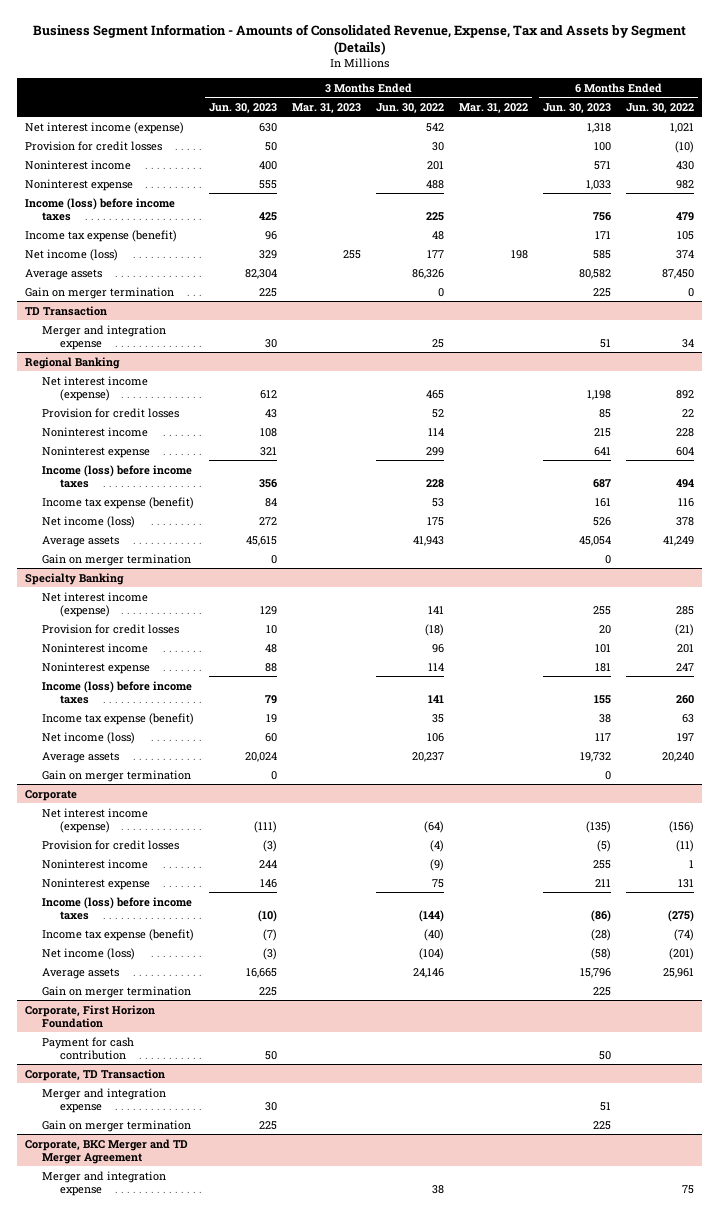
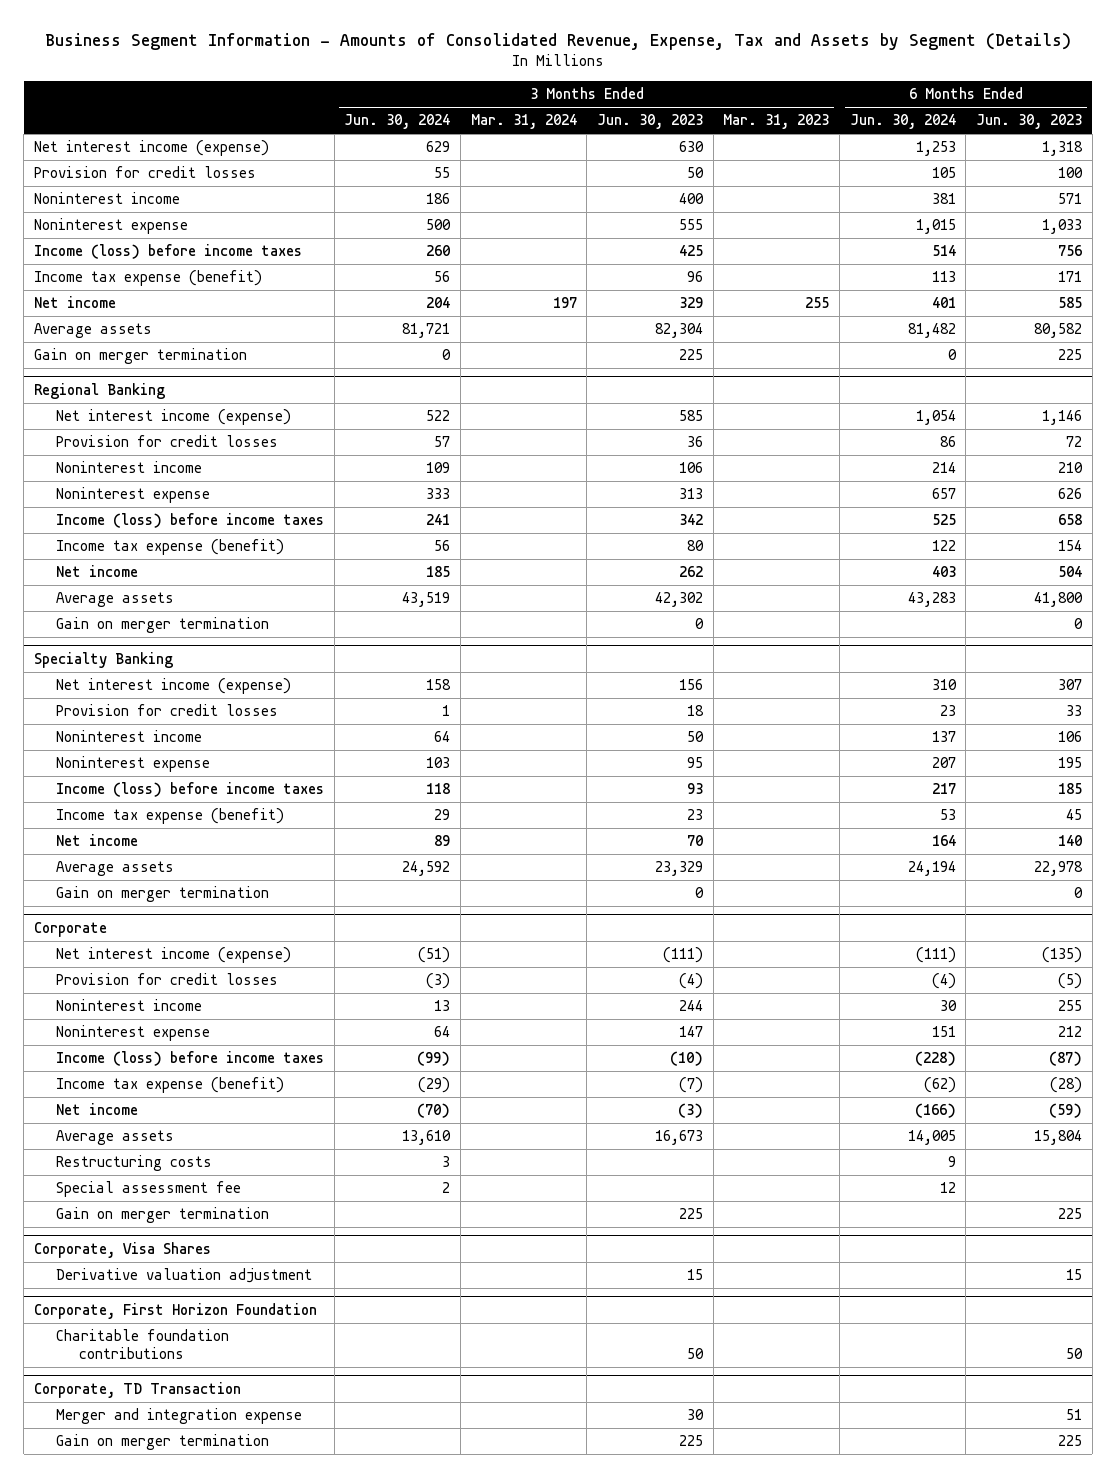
- | 3 Months Ended Jun. 30, 2023 | 3 Months Ended Mar. 31, 2023 | 3 Months Ended Jun. 30, 2022 | 3 Months Ended Mar. 31, 2022 | 6 Months Ended Jun. 30, 2023 | 6 Months Ended Jun. 30, 2022
+ | 3 Months Ended Jun. 30, 2024 | 3 Months Ended Mar. 31, 2024 | 3 Months Ended Jun. 30, 2023 | 3 Months Ended Mar. 31, 2023 | 6 Months Ended Jun. 30, 2024 | 6 Months Ended Jun. 30, 2023
- Net income (loss) | 329 | 255 | 177 | 198 | 585 | 374
+ Net income | 204 | 197 | 329 | 255 | 401 | 585
- TD Transaction
- Merger and integration expense | 30 | | 25 | | 51 | 34
@ Regional Banking
- Net interest income (expense) | 612 | | 465 | | 1,198 | 892
- Provision for credit losses | 43 | | 52 | | 85 | 22
- Noninterest income | 108 | | 114 | | 215 | 228
- Noninterest expense | 321 | | 299 | | 641 | 604
- Income (loss) before income taxes | 356 | | 228 | | 687 | 494
- Income tax expense (benefit) | 84 | | 53 | | 161 | 116
- Net income (loss) | 272 | | 175 | | 526 | 378
- Average assets | 45,615 | | 41,943 | | 45,054 | 41,249
+ Net interest income (expense) | 522 | | 585 | | 1,054 | 1,146
+ Provision for credit losses | 57 | | 36 | | 86 | 72
+ Noninterest income | 109 | | 106 | | 214 | 210
+ Noninterest expense | 333 | | 313 | | 657 | 626
+ Income (loss) before income taxes | 241 | | 342 | | 525 | 658
+ Income tax expense (benefit) | 56 | | 80 | | 122 | 154
+ Net income | 185 | | 262 | | 403 | 504
+ Average assets | 43,519 | | 42,302 | | 43,283 | 41,800
@ Specialty Banking
- Net interest income (expense) | 129 | | 141 | | 255 | 285
- Provision for credit losses | 10 | | (18) | | 20 | (21)
- Noninterest income | 48 | | 96 | | 101 | 201
- Noninterest expense | 88 | | 114 | | 181 | 247
- Income (loss) before income taxes | 79 | | 141 | | 155 | 260
- Income tax expense (benefit) | 19 | | 35 | | 38 | 63
- Net income (loss) | 60 | | 106 | | 117 | 197
- Average assets | 20,024 | | 20,237 | | 19,732 | 20,240
+ Net interest income (expense) | 158 | | 156 | | 310 | 307
+ Provision for credit losses | 1 | | 18 | | 23 | 33
+ Noninterest income | 64 | | 50 | | 137 | 106
+ Noninterest expense | 103 | | 95 | | 207 | 195
+ Income (loss) before income taxes | 118 | | 93 | | 217 | 185
+ Income tax expense (benefit) | 29 | | 23 | | 53 | 45
+ Net income | 89 | | 70 | | 164 | 140
+ Average assets | 24,592 | | 23,329 | | 24,194 | 22,978
@ Corporate
- Provision for credit losses | (3) | | (4) | | (5) | (11)
+ Provision for credit losses | (3) | | (4) | | (4) | (5)
- Noninterest expense | 146 | | 75 | | 211 | 131
- Income (loss) before income taxes | (10) | | (144) | | (86) | (275)
+ Noninterest expense | 64 | | 147 | | 151 | 212
+ Income (loss) before income taxes | (99) | | (10) | | (228) | (87)
- Net income (loss) | (3) | | (104) | | (58) | (201)
- Average assets | 16,665 | | 24,146 | | 15,796 | 25,961
+ Net income | (70) | | (3) | | (166) | (59)
+ Average assets | 13,610 | | 16,673 | | 14,005 | 15,804
+ Restructuring costs | 3 | | | | 9 |
+ Special assessment fee | 2 | | | | 12 |
+ Corporate, Visa Shares
+ Derivative valuation adjustment | | | 15 | | | 15
@ Corporate, First Horizon Foundation
- Payment for cash contribution | 50 | | | | 50 |
+ Charitable foundation contributions | | | 50 | | | 50
- Corporate, BKC Merger and TD Merger Agreement
- Merger and integration expense | | | 38 | | | 75

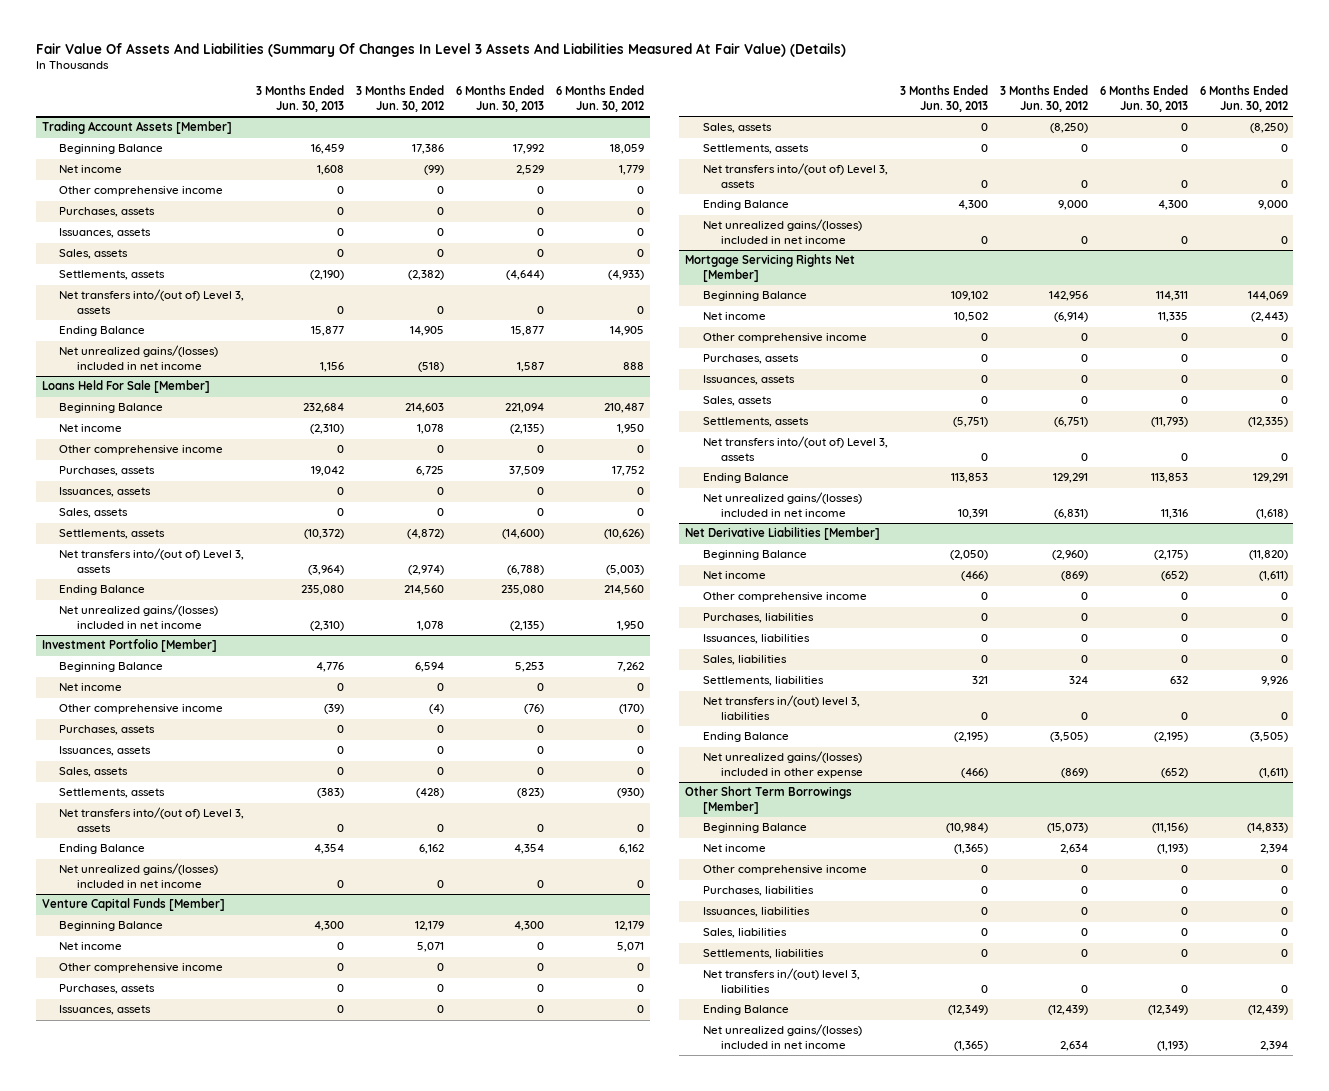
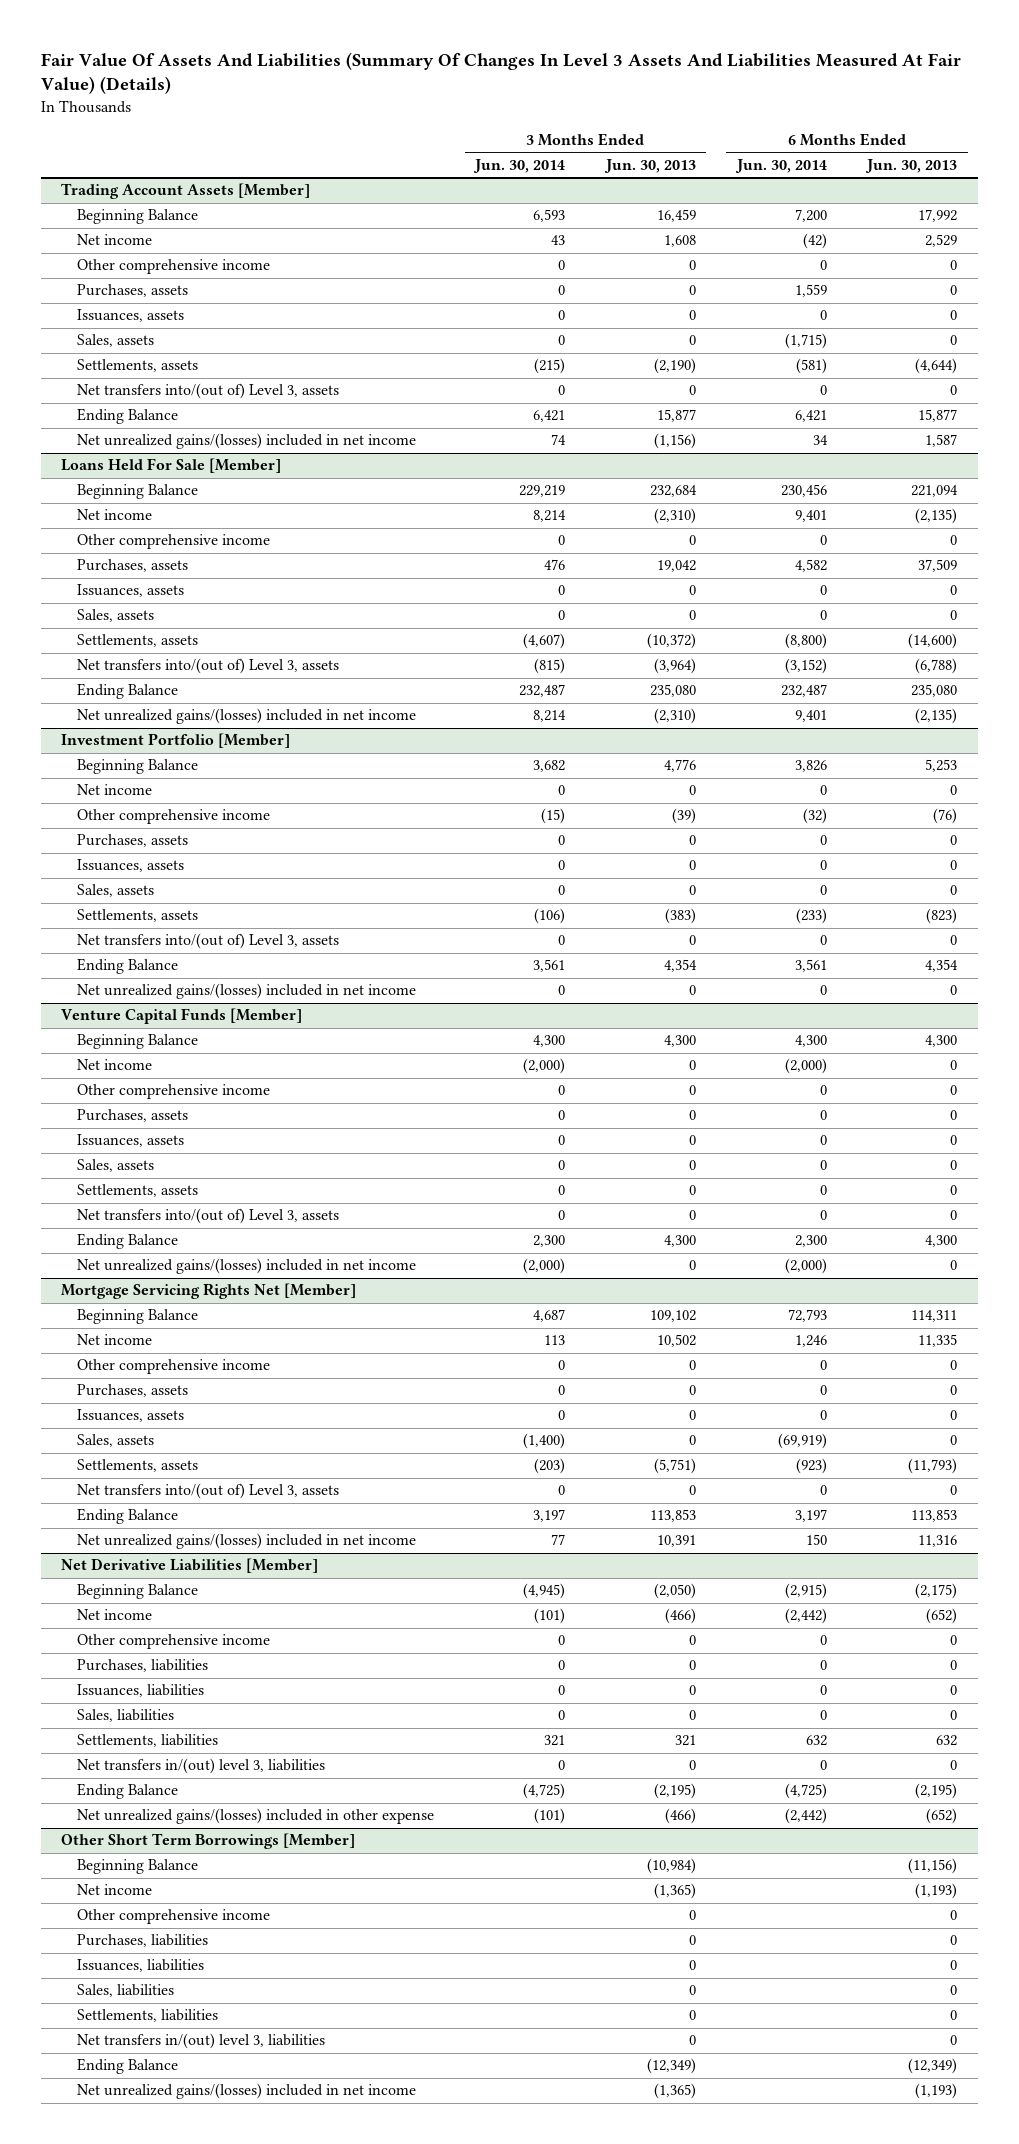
- | 3 Months Ended Jun. 30, 2013 | 3 Months Ended Jun. 30, 2012 | 6 Months Ended Jun. 30, 2013 | 6 Months Ended Jun. 30, 2012
+ | 3 Months Ended Jun. 30, 2014 | 3 Months Ended Jun. 30, 2013 | 6 Months Ended Jun. 30, 2014 | 6 Months Ended Jun. 30, 2013
@ Trading Account Assets [Member]
- Net unrealized gains/(losses) included in net income | 1,156 | (518) | 1,587 | 888
+ Net unrealized gains/(losses) included in net income | 74 | (1,156) | 34 | 1,587

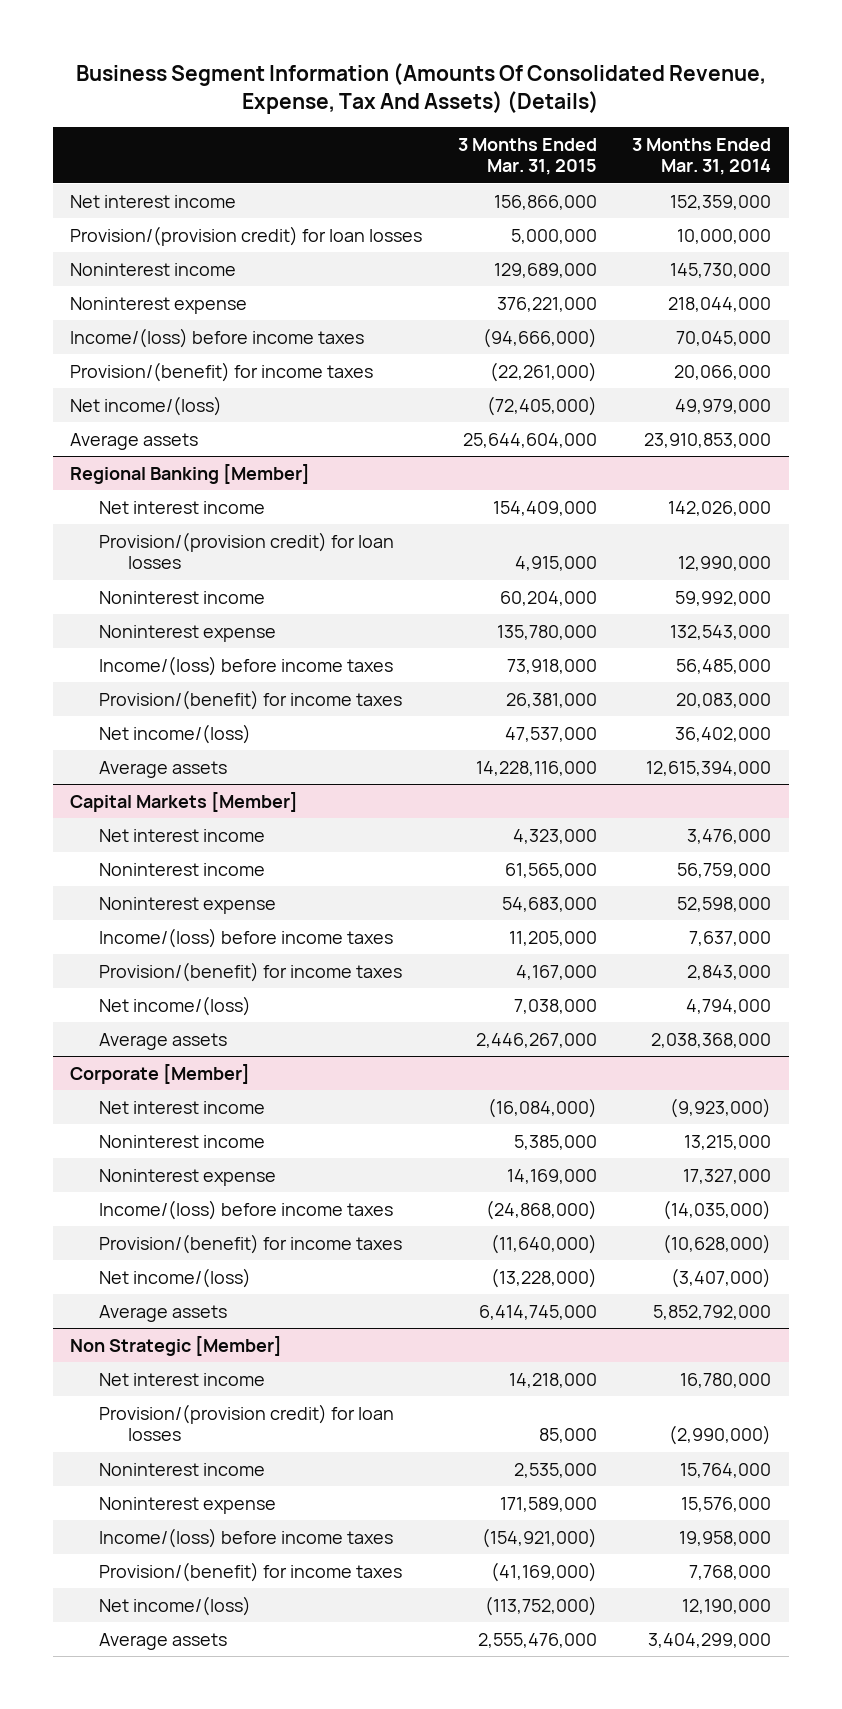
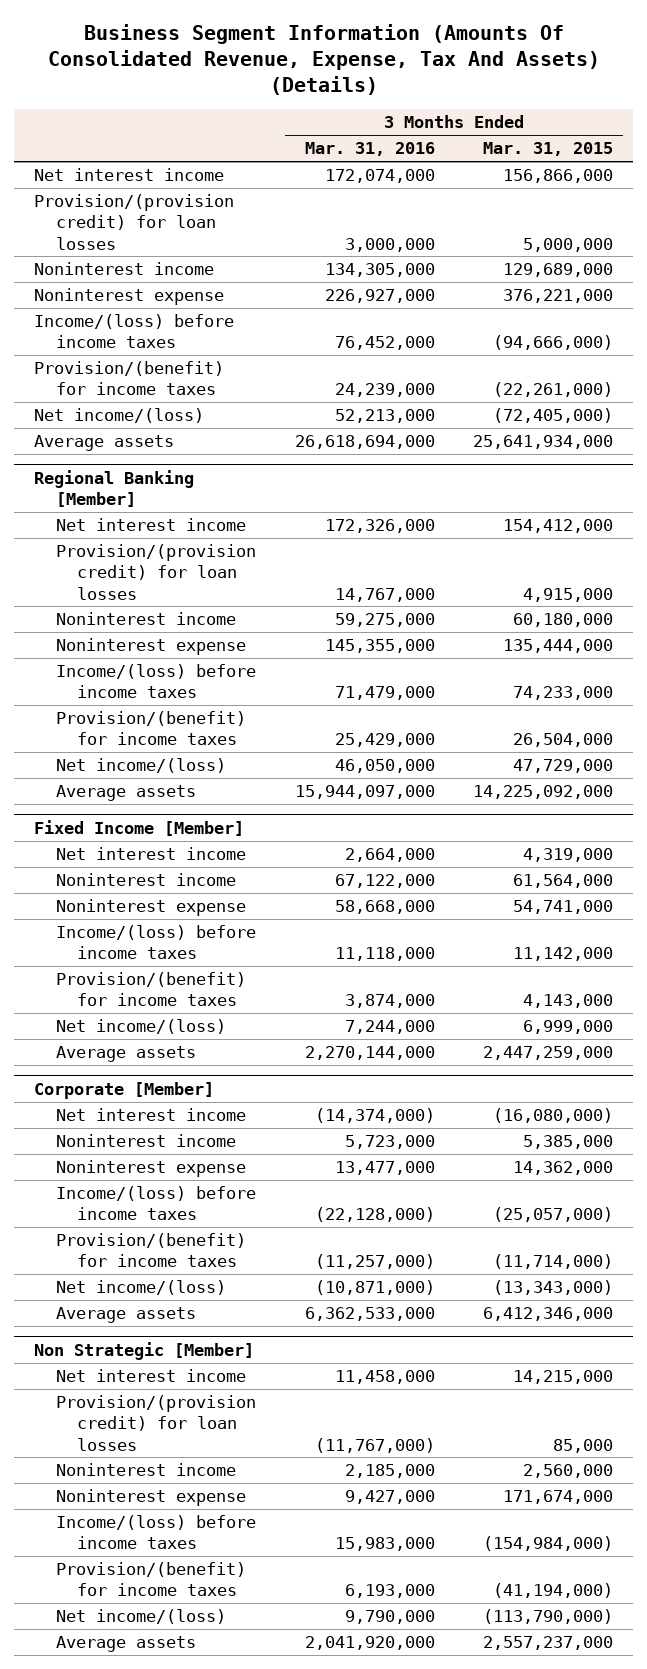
- | 3 Months Ended Mar. 31, 2015 | 3 Months Ended Mar. 31, 2014
+ | 3 Months Ended Mar. 31, 2016 | 3 Months Ended Mar. 31, 2015
- Average assets | 25,644,604,000 | 23,910,853,000
+ Average assets | 26,618,694,000 | 25,641,934,000
@ Regional Banking [Member]
- Net interest income | 154,409,000 | 142,026,000
+ Net interest income | 172,326,000 | 154,412,000
- Noninterest income | 60,204,000 | 59,992,000
- Noninterest expense | 135,780,000 | 132,543,000
- Income/(loss) before income taxes | 73,918,000 | 56,485,000
- Provision/(benefit) for income taxes | 26,381,000 | 20,083,000
- Net income/(loss) | 47,537,000 | 36,402,000
- Average assets | 14,228,116,000 | 12,615,394,000
- Capital Markets [Member]
- Net interest income | 4,323,000 | 3,476,000
- Noninterest income | 61,565,000 | 56,759,000
- Noninterest expense | 54,683,000 | 52,598,000
- Income/(loss) before income taxes | 11,205,000 | 7,637,000
- Provision/(benefit) for income taxes | 4,167,000 | 2,843,000
- Net income/(loss) | 7,038,000 | 4,794,000
- Average assets | 2,446,267,000 | 2,038,368,000
@ Regional Banking [Member]
+ Noninterest income | 59,275,000 | 60,180,000
+ Noninterest expense | 145,355,000 | 135,444,000
+ Income/(loss) before income taxes | 71,479,000 | 74,233,000
+ Provision/(benefit) for income taxes | 25,429,000 | 26,504,000
+ Net income/(loss) | 46,050,000 | 47,729,000
+ Average assets | 15,944,097,000 | 14,225,092,000
+ Fixed Income [Member]
+ Net interest income | 2,664,000 | 4,319,000
+ Noninterest income | 67,122,000 | 61,564,000
+ Noninterest expense | 58,668,000 | 54,741,000
+ Income/(loss) before income taxes | 11,118,000 | 11,142,000
+ Provision/(benefit) for income taxes | 3,874,000 | 4,143,000
+ Net income/(loss) | 7,244,000 | 6,999,000
+ Average assets | 2,270,144,000 | 2,447,259,000
@ Corporate [Member]
- Net interest income | (16,084,000) | (9,923,000)
+ Net interest income | (14,374,000) | (16,080,000)
- Noninterest expense | 14,169,000 | 17,327,000
- Income/(loss) before income taxes | (24,868,000) | (14,035,000)
- Provision/(benefit) for income taxes | (11,640,000) | (10,628,000)
- Net income/(loss) | (13,228,000) | (3,407,000)
- Average assets | 6,414,745,000 | 5,852,792,000
+ Noninterest expense | 13,477,000 | 14,362,000
+ Income/(loss) before income taxes | (22,128,000) | (25,057,000)
+ Provision/(benefit) for income taxes | (11,257,000) | (11,714,000)
+ Net income/(loss) | (10,871,000) | (13,343,000)
+ Average assets | 6,362,533,000 | 6,412,346,000
@ Non Strategic [Member]
- Net interest income | 14,218,000 | 16,780,000
+ Net interest income | 11,458,000 | 14,215,000
- Noninterest income | 2,535,000 | 15,764,000
- Noninterest expense | 171,589,000 | 15,576,000
- Income/(loss) before income taxes | (154,921,000) | 19,958,000
- Provision/(benefit) for income taxes | (41,169,000) | 7,768,000
- Net income/(loss) | (113,752,000) | 12,190,000
- Average assets | 2,555,476,000 | 3,404,299,000
+ Noninterest income | 2,185,000 | 2,560,000
+ Noninterest expense | 9,427,000 | 171,674,000
+ Income/(loss) before income taxes | 15,983,000 | (154,984,000)
+ Provision/(benefit) for income taxes | 6,193,000 | (41,194,000)
+ Net income/(loss) | 9,790,000 | (113,790,000)
+ Average assets | 2,041,920,000 | 2,557,237,000

